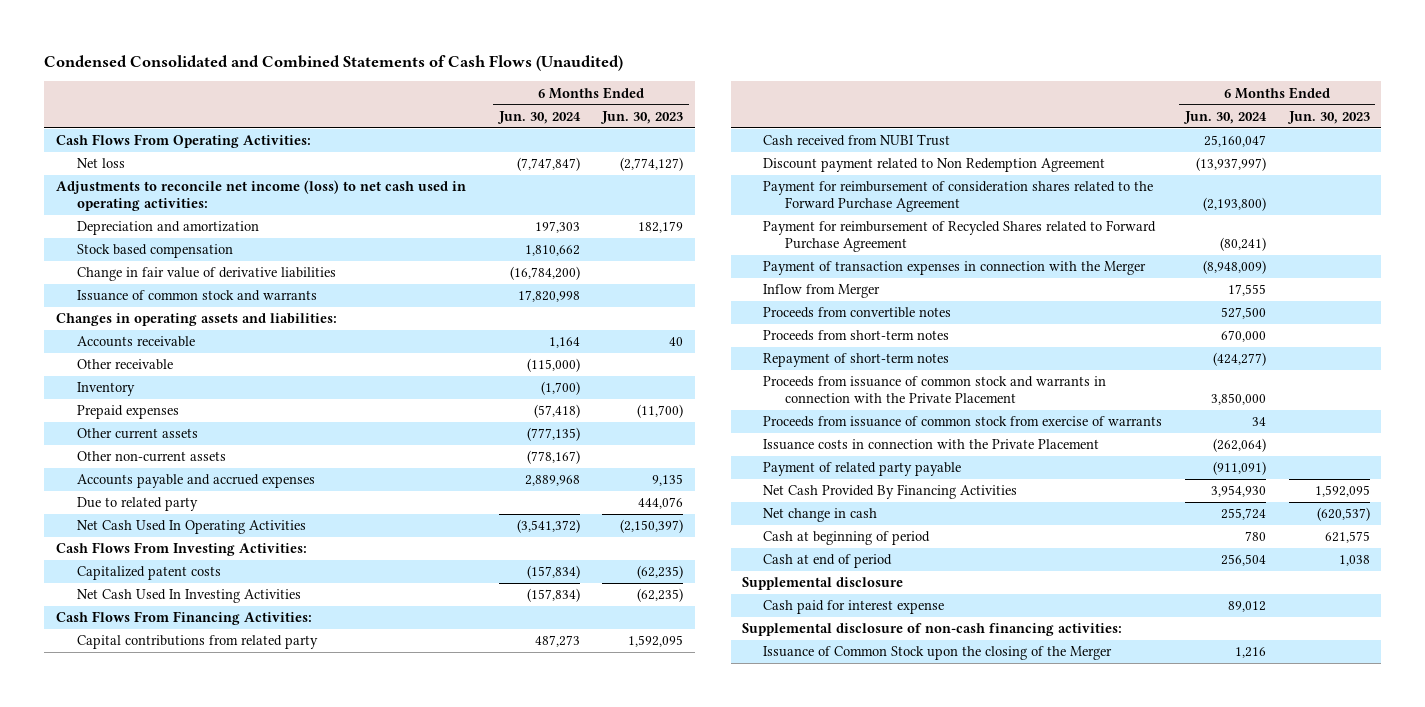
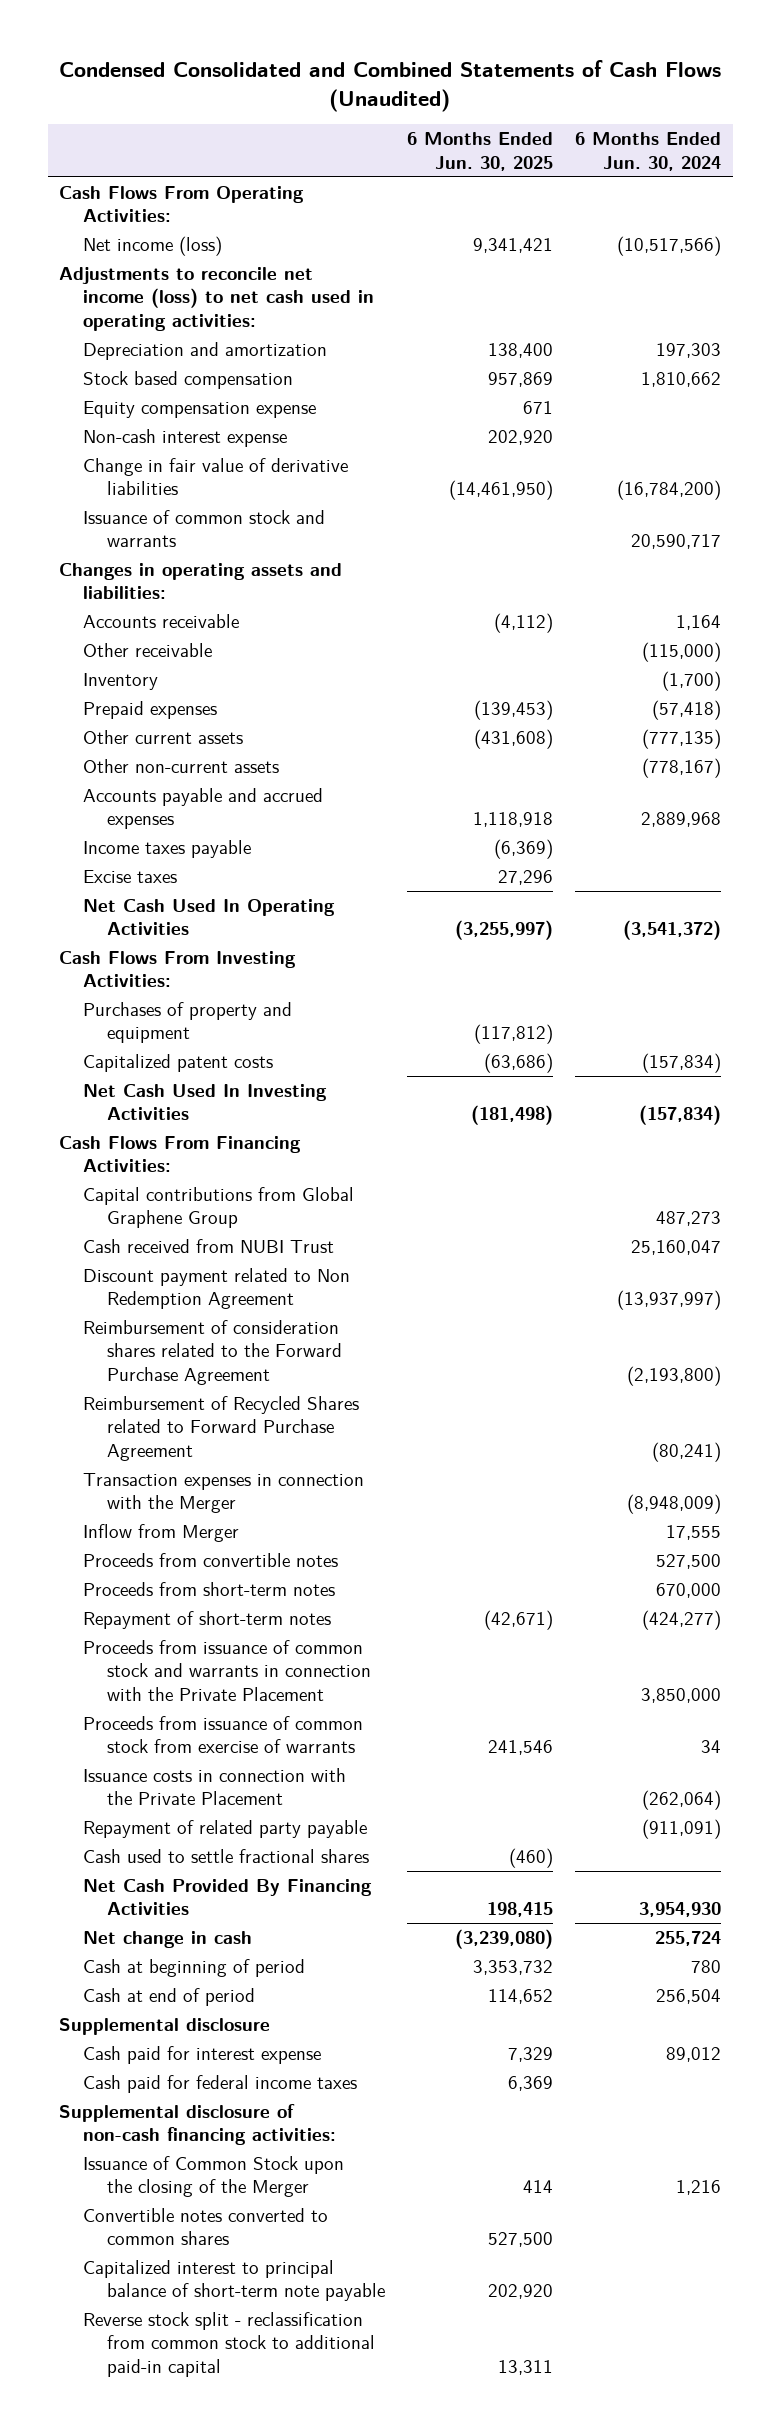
- | 6 Months Ended Jun. 30, 2024 | 6 Months Ended Jun. 30, 2023
+ | 6 Months Ended Jun. 30, 2025 | 6 Months Ended Jun. 30, 2024
- Net loss | (7,747,847) | (2,774,127)
+ Net income (loss) | 9,341,421 | (10,517,566)
+ Equity compensation expense | 671 |
+ Non-cash interest expense | 202,920 |
- Issuance of common stock and warrants | 17,820,998 |
+ Issuance of common stock and warrants | | 20,590,717
- Due to related party | | 444,076
+ Income taxes payable | (6,369) |
+ Excise taxes | 27,296 |
+ Purchases of property and equipment | (117,812) |
- Capital contributions from related party | 487,273 | 1,592,095
+ Capital contributions from Global Graphene Group | | 487,273
- Payment for reimbursement of consideration shares related to the Forward Purchase Agreement | (2,193,800) |
- Payment for reimbursement of Recycled Shares related to Forward Purchase Agreement | (80,241) |
- Payment of transaction expenses in connection with the Merger | (8,948,009) |
+ Reimbursement of consideration shares related to the Forward Purchase Agreement | | (2,193,800)
+ Reimbursement of Recycled Shares related to Forward Purchase Agreement | | (80,241)
+ Transaction expenses in connection with the Merger | | (8,948,009)
- Payment of related party payable | (911,091) |
+ Repayment of related party payable | | (911,091)
+ Cash used to settle fractional shares | (460) |
+ Cash paid for federal income taxes | 6,369 |
+ Convertible notes converted to common shares | 527,500 |
+ Capitalized interest to principal balance of short-term note payable | 202,920 |
+ Reverse stock split - reclassification from common stock to additional paid-in capital | 13,311 |

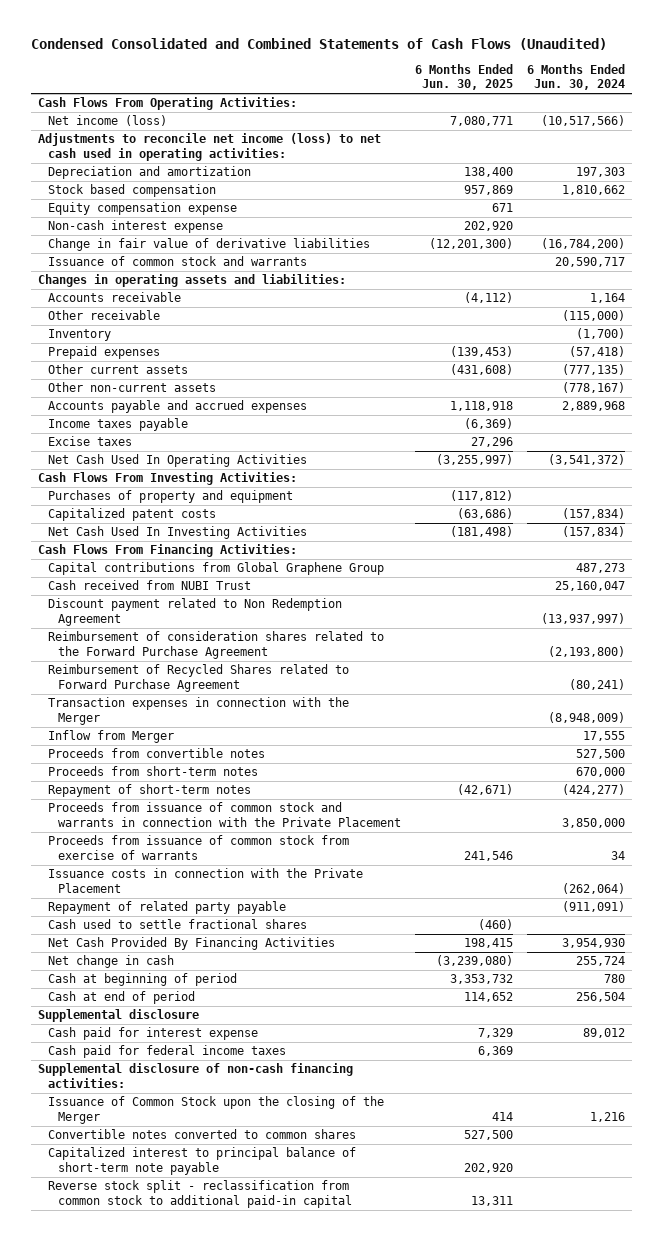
- Net income (loss) | 9,341,421 | (10,517,566)
+ Net income (loss) | 7,080,771 | (10,517,566)
- Change in fair value of derivative liabilities | (14,461,950) | (16,784,200)
+ Change in fair value of derivative liabilities | (12,201,300) | (16,784,200)

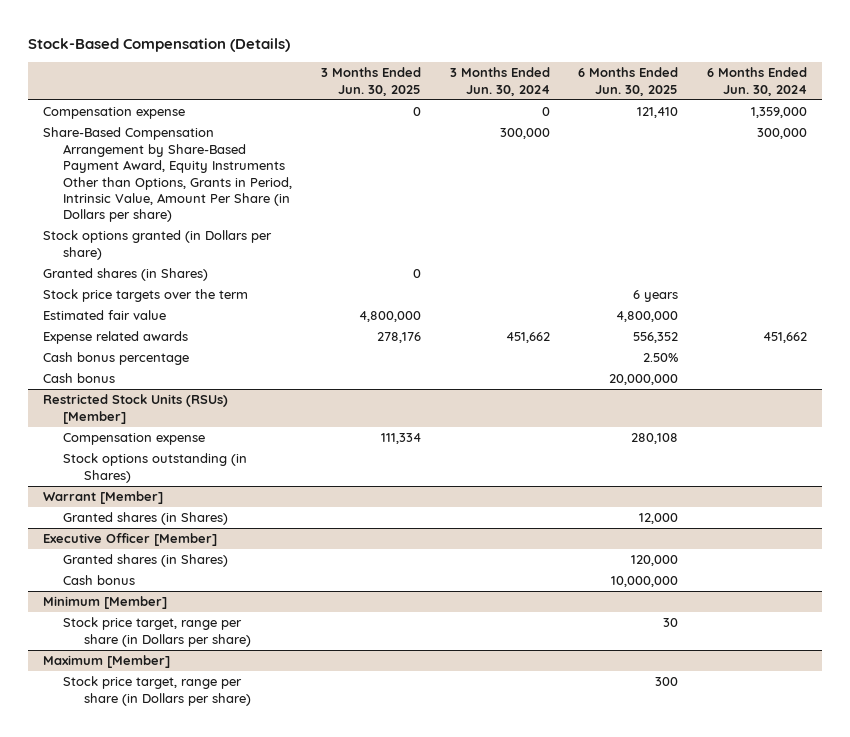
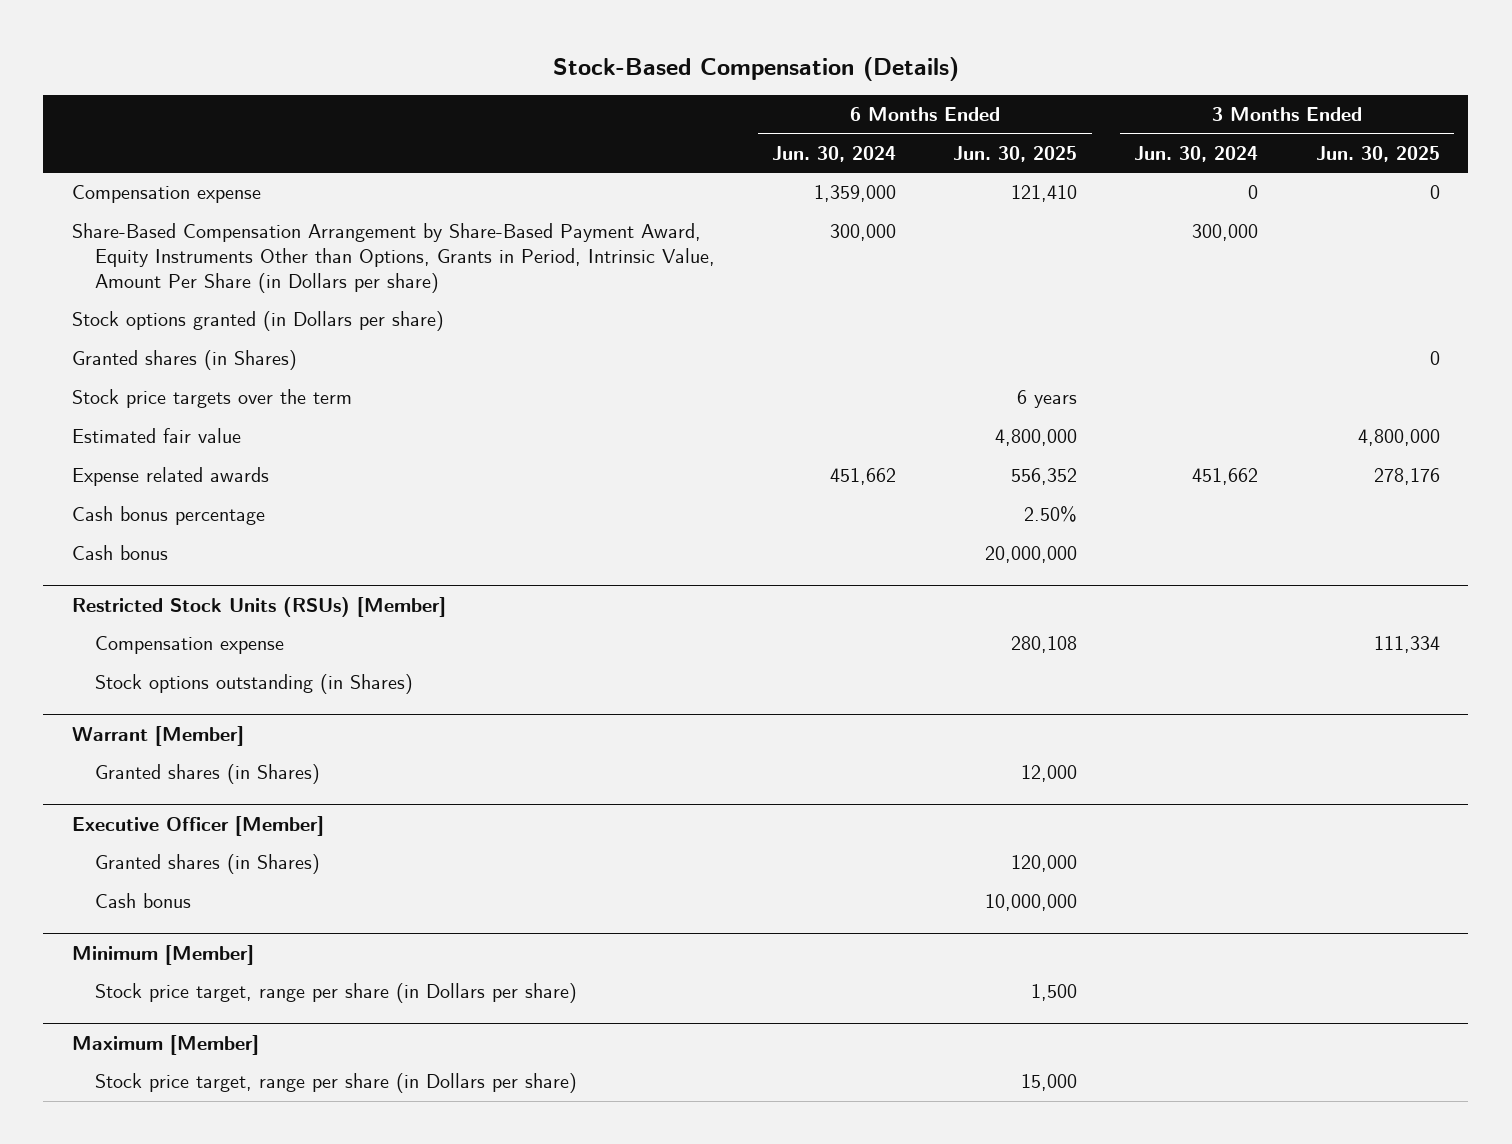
- | 3 Months Ended Jun. 30, 2025 | 3 Months Ended Jun. 30, 2024 | 6 Months Ended Jun. 30, 2025 | 6 Months Ended Jun. 30, 2024
+ | 6 Months Ended Jun. 30, 2024 | 6 Months Ended Jun. 30, 2025 | 3 Months Ended Jun. 30, 2024 | 3 Months Ended Jun. 30, 2025
@ Minimum [Member]
- Stock price target, range per share (in Dollars per share) | | | 30 |
+ Stock price target, range per share (in Dollars per share) | | 1,500 | |
@ Maximum [Member]
- Stock price target, range per share (in Dollars per share) | | | 300 |
+ Stock price target, range per share (in Dollars per share) | | 15,000 | |

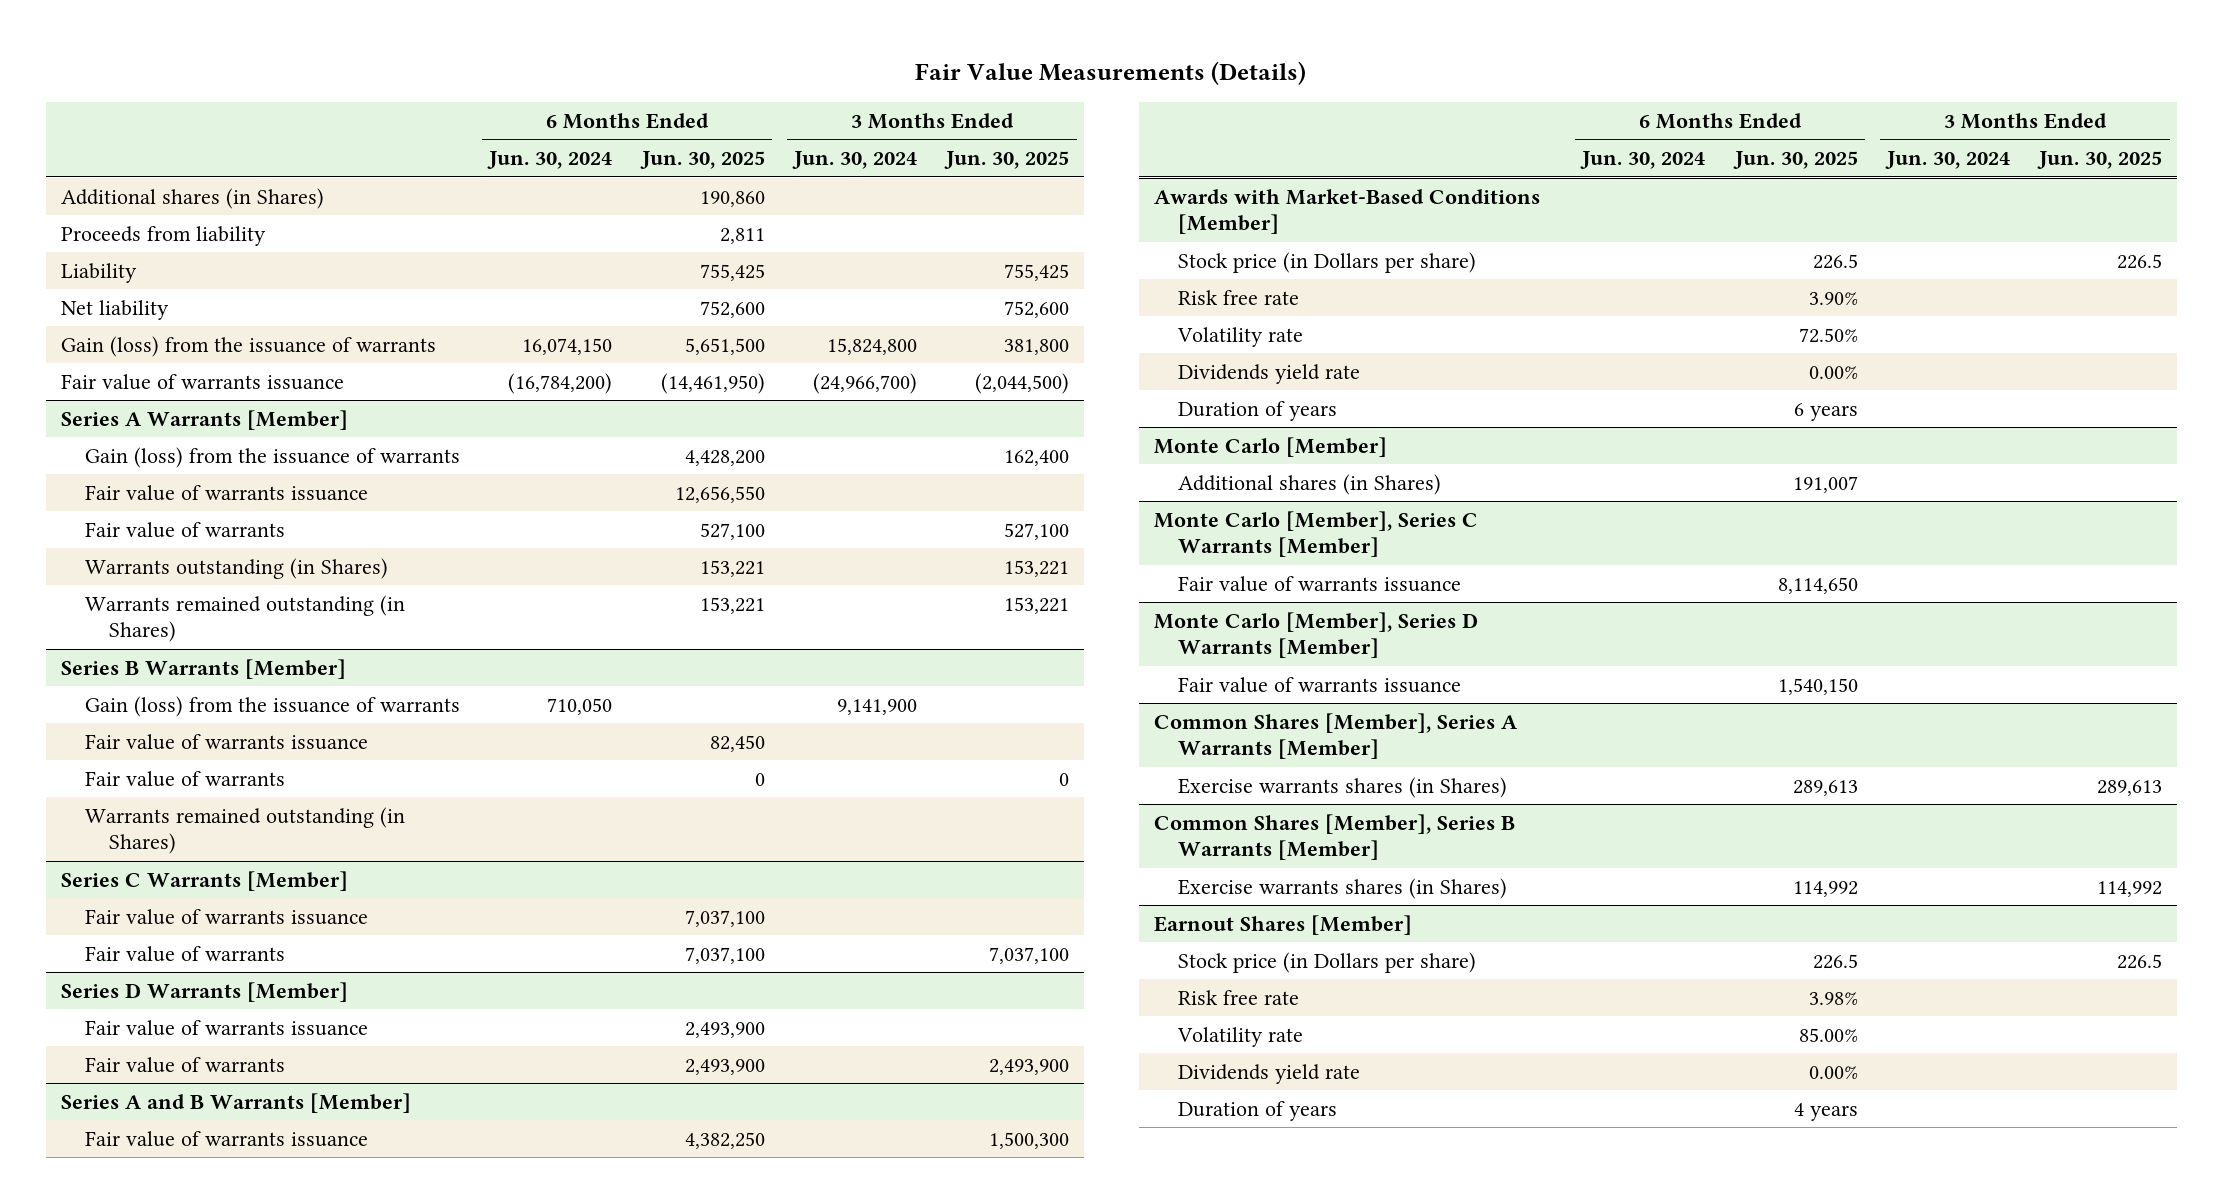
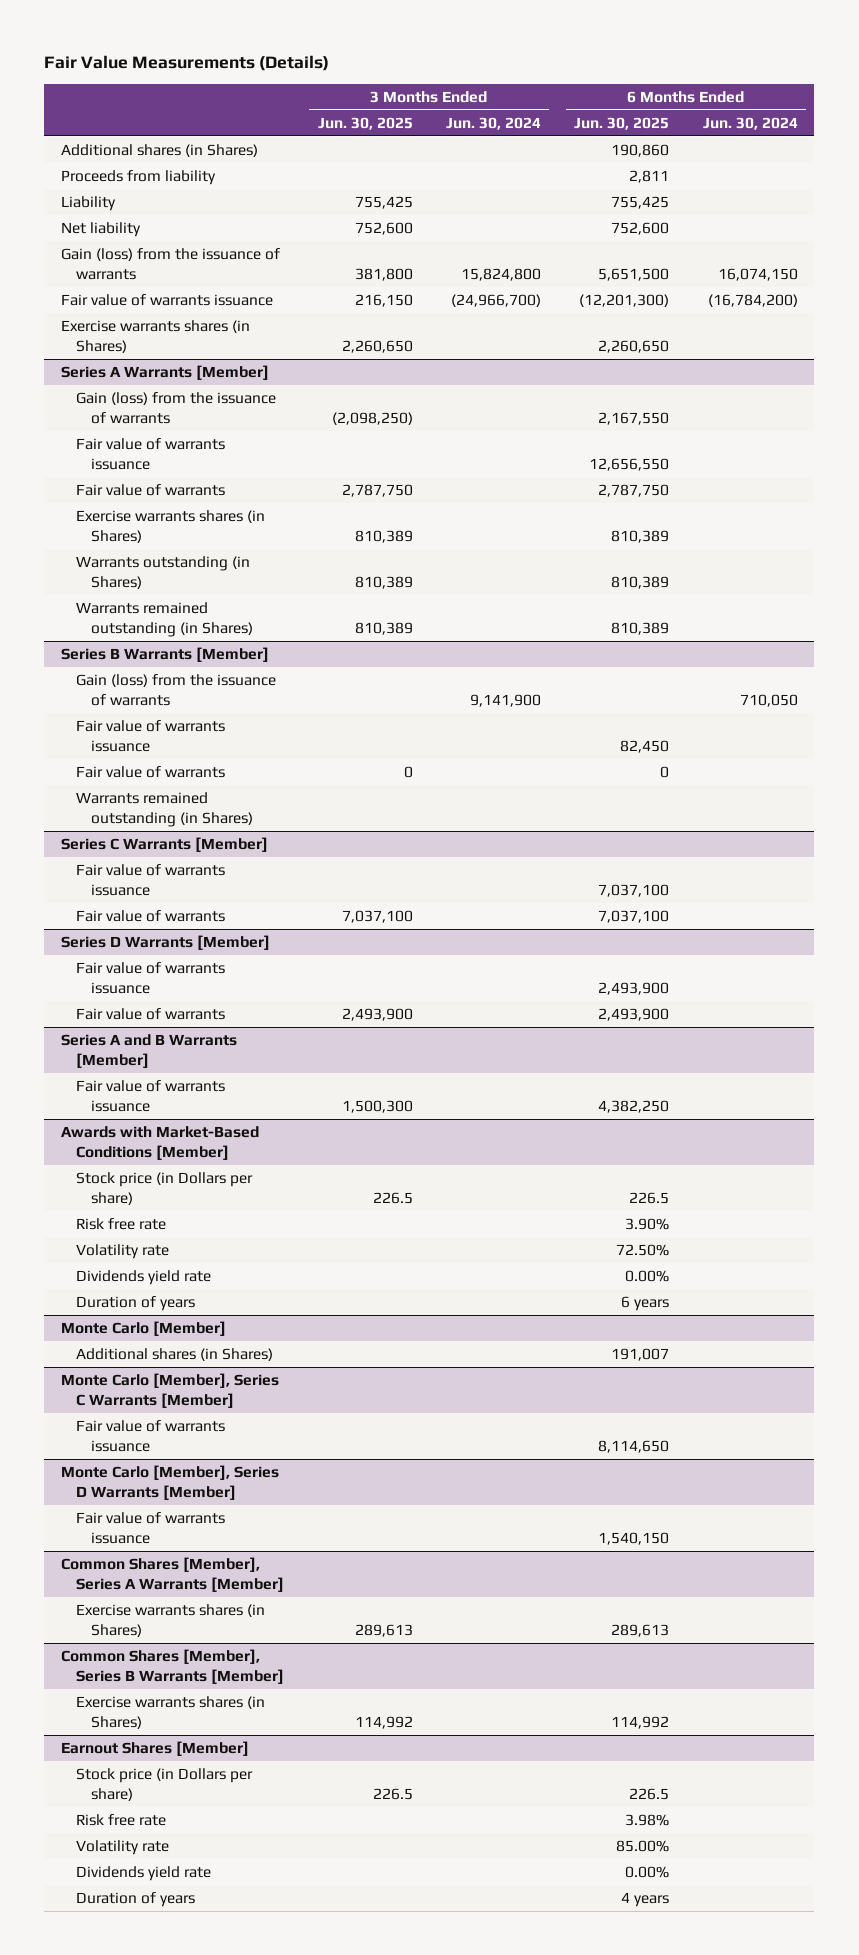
- | 6 Months Ended Jun. 30, 2024 | 6 Months Ended Jun. 30, 2025 | 3 Months Ended Jun. 30, 2024 | 3 Months Ended Jun. 30, 2025
+ | 3 Months Ended Jun. 30, 2025 | 3 Months Ended Jun. 30, 2024 | 6 Months Ended Jun. 30, 2025 | 6 Months Ended Jun. 30, 2024
- Fair value of warrants issuance | (16,784,200) | (14,461,950) | (24,966,700) | (2,044,500)
+ Fair value of warrants issuance | 216,150 | (24,966,700) | (12,201,300) | (16,784,200)
+ Exercise warrants shares (in Shares) | 2,260,650 | | 2,260,650 |
@ Series A Warrants [Member]
- Gain (loss) from the issuance of warrants | | 4,428,200 | | 162,400
+ Gain (loss) from the issuance of warrants | (2,098,250) | | 2,167,550 |
- Fair value of warrants | | 527,100 | | 527,100
- Warrants outstanding (in Shares) | | 153,221 | | 153,221
- Warrants remained outstanding (in Shares) | | 153,221 | | 153,221
+ Fair value of warrants | 2,787,750 | | 2,787,750 |
+ Exercise warrants shares (in Shares) | 810,389 | | 810,389 |
+ Warrants outstanding (in Shares) | 810,389 | | 810,389 |
+ Warrants remained outstanding (in Shares) | 810,389 | | 810,389 |

